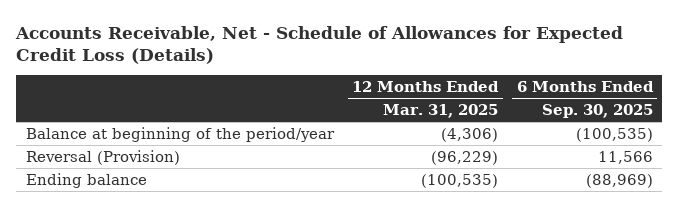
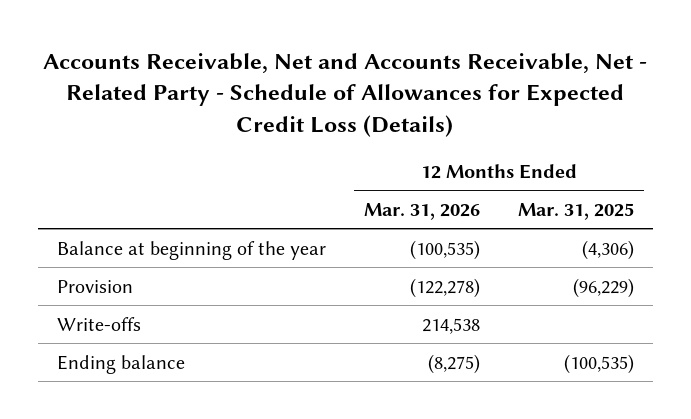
- Accounts Receivable, Net - Schedule of Allowances for Expected Credit Loss (Details)
+ Accounts Receivable, Net and Accounts Receivable, Net - Related Party - Schedule of Allowances for Expected Credit Loss (Details)
- | 12 Months Ended Mar. 31, 2025 | 6 Months Ended Sep. 30, 2025
+ | 12 Months Ended Mar. 31, 2026 | 12 Months Ended Mar. 31, 2025
- Balance at beginning of the period/year | (4,306) | (100,535)
- Reversal (Provision) | (96,229) | 11,566
+ Balance at beginning of the year | (100,535) | (4,306)
+ Provision | (122,278) | (96,229)
+ Write-offs | 214,538 |

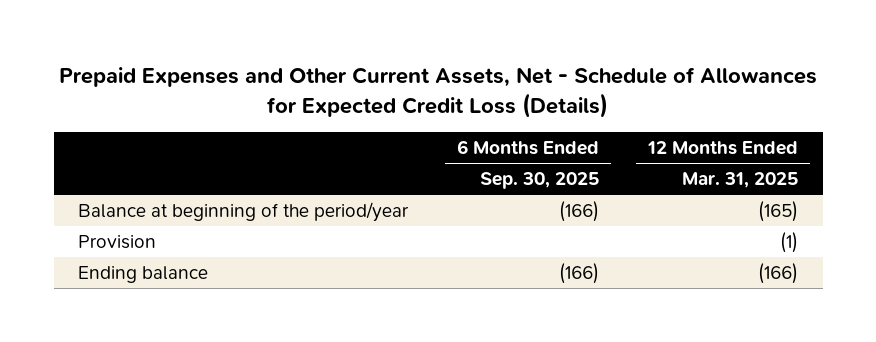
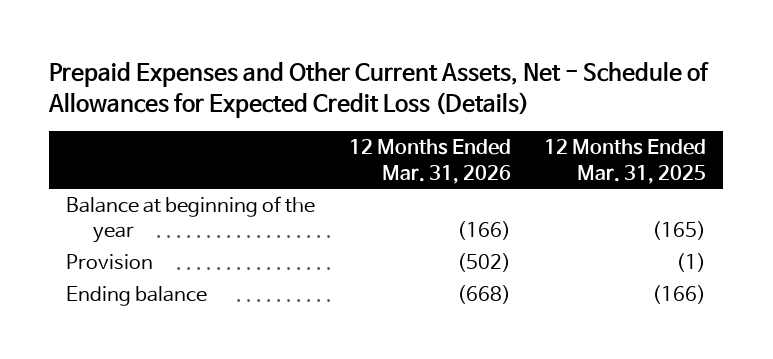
- | 6 Months Ended Sep. 30, 2025 | 12 Months Ended Mar. 31, 2025
+ | 12 Months Ended Mar. 31, 2026 | 12 Months Ended Mar. 31, 2025
- Balance at beginning of the period/year | (166) | (165)
+ Balance at beginning of the year | (166) | (165)

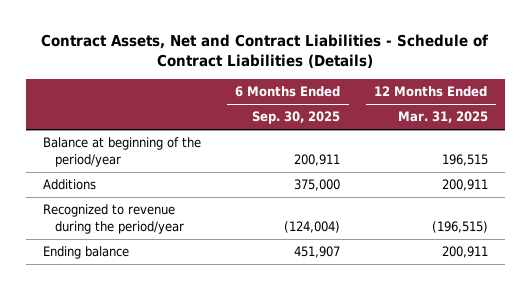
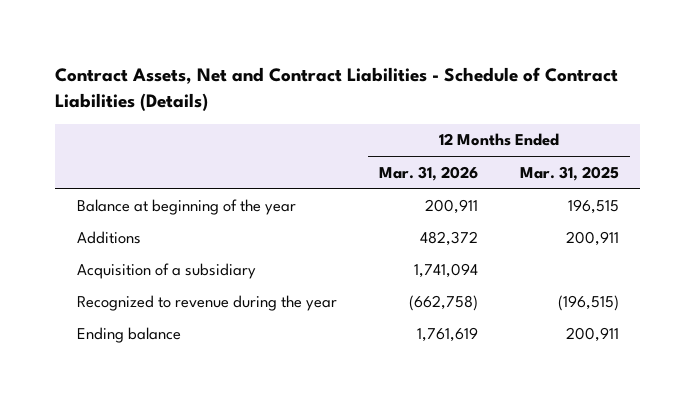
- | 6 Months Ended Sep. 30, 2025 | 12 Months Ended Mar. 31, 2025
+ | 12 Months Ended Mar. 31, 2026 | 12 Months Ended Mar. 31, 2025
- Balance at beginning of the period/year | 200,911 | 196,515
+ Balance at beginning of the year | 200,911 | 196,515
- Recognized to revenue during the period/year | (124,004) | (196,515)
+ Acquisition of a subsidiary | 1,741,094 |
+ Recognized to revenue during the year | (662,758) | (196,515)

